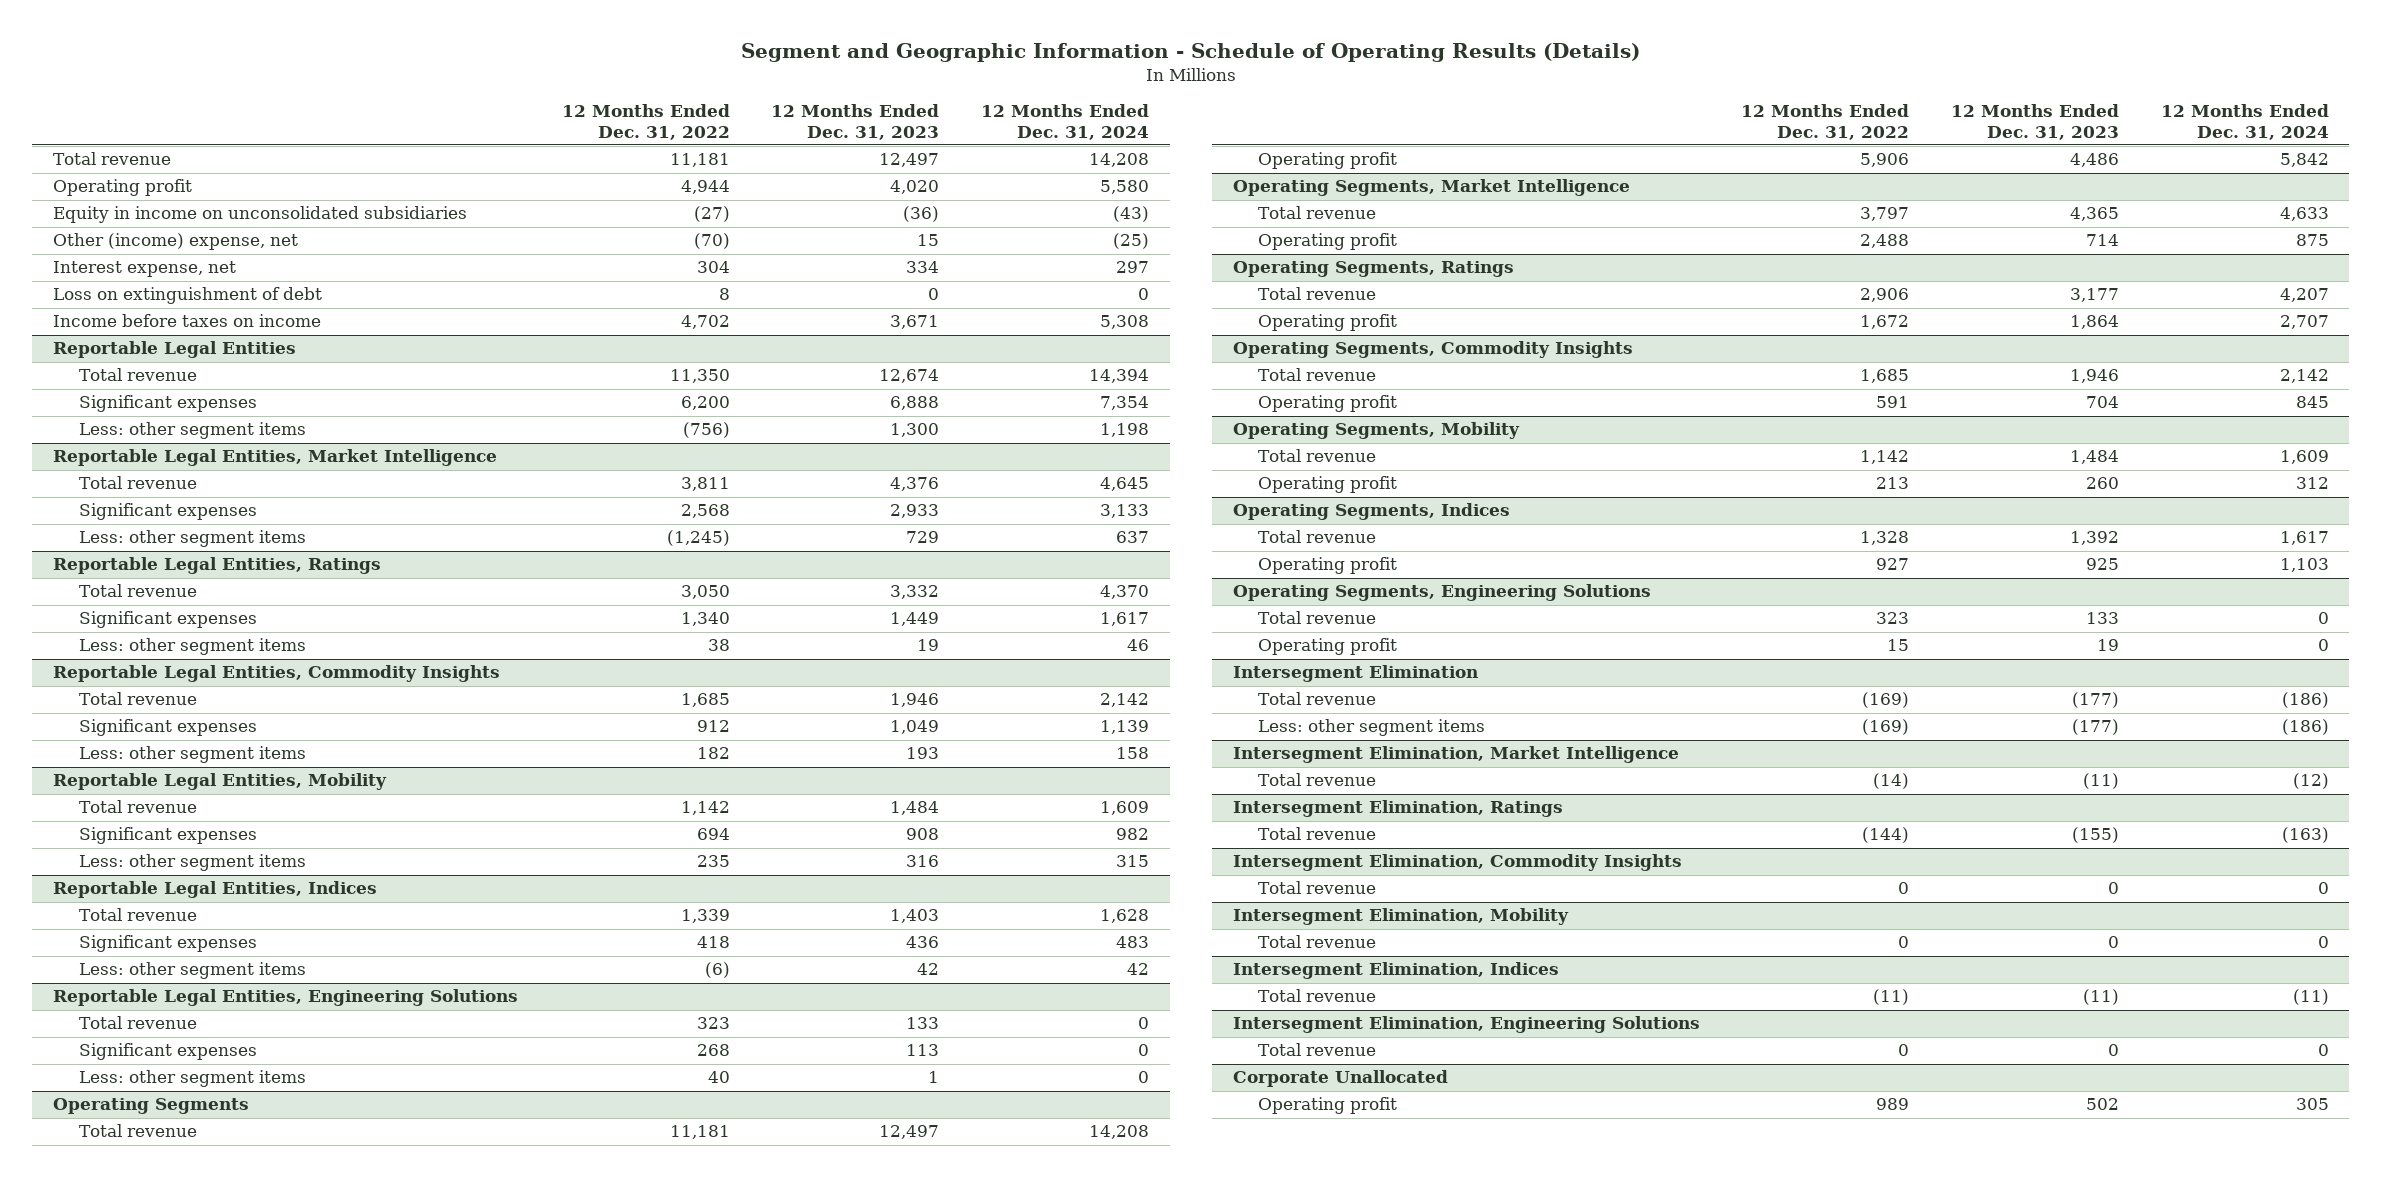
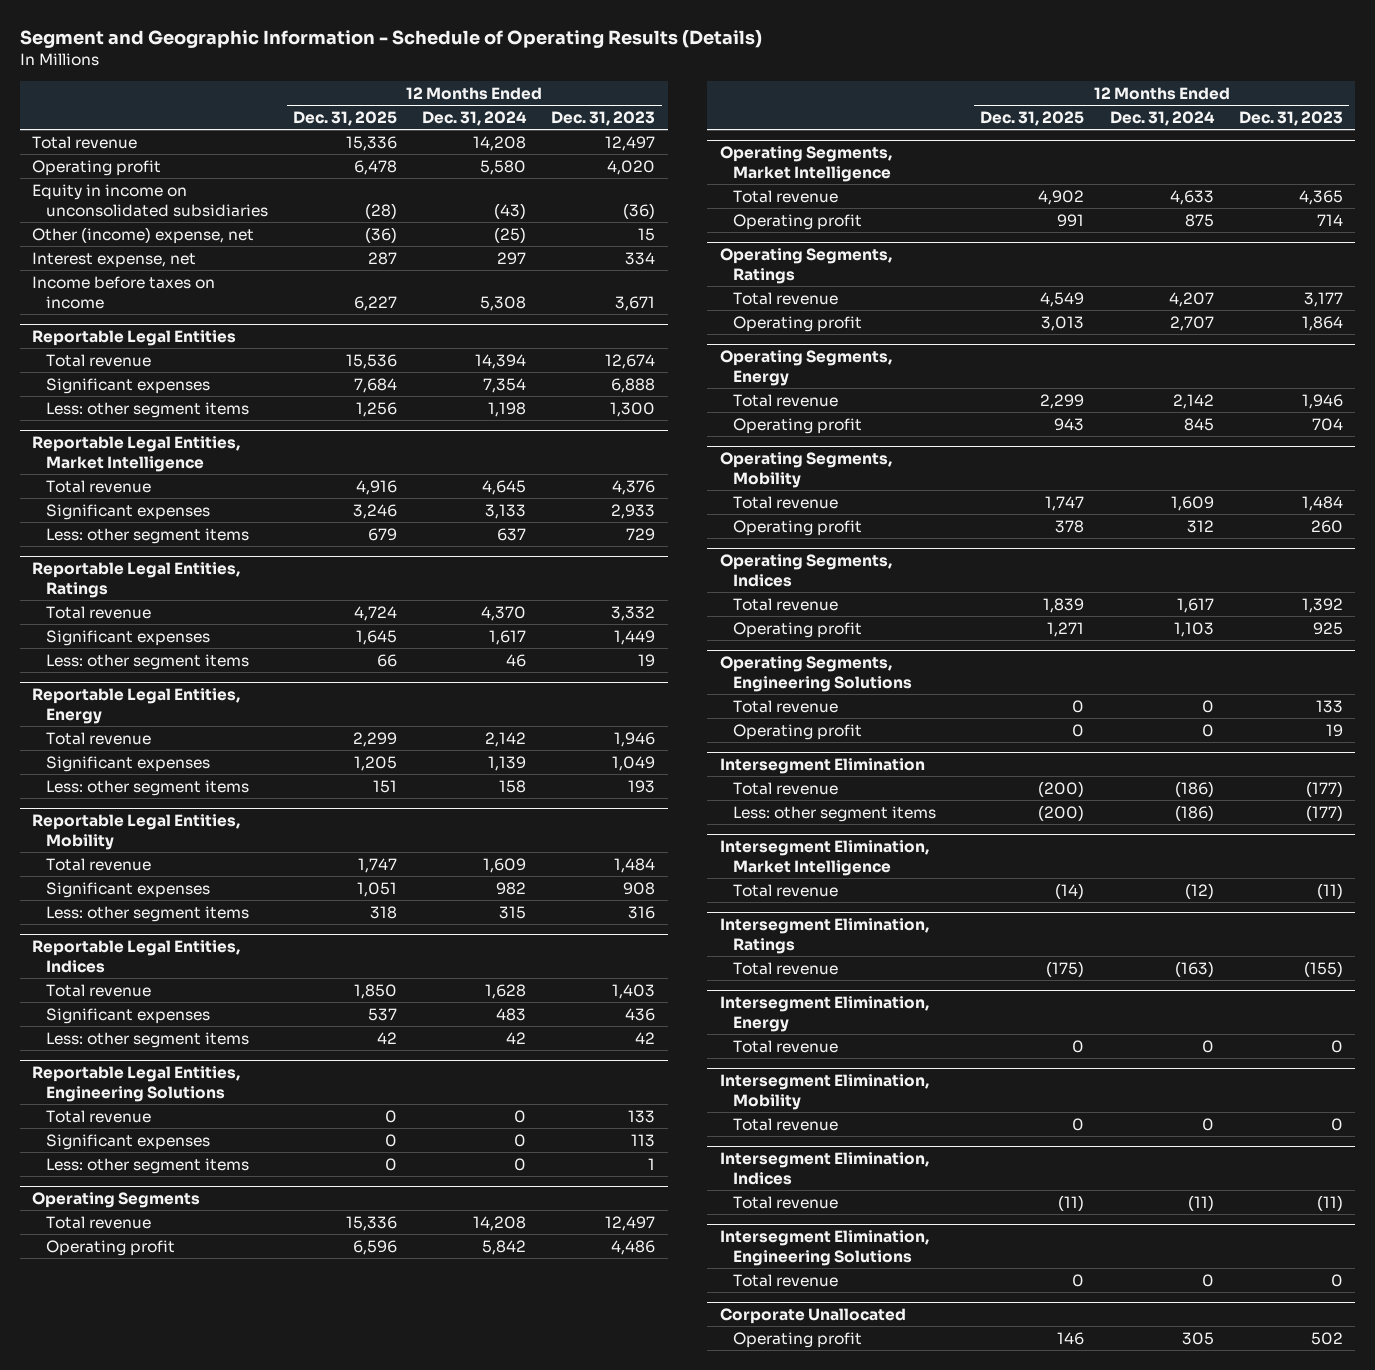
- | 12 Months Ended Dec. 31, 2022 | 12 Months Ended Dec. 31, 2023 | 12 Months Ended Dec. 31, 2024
+ | 12 Months Ended Dec. 31, 2025 | 12 Months Ended Dec. 31, 2024 | 12 Months Ended Dec. 31, 2023
- Loss on extinguishment of debt | 8 | 0 | 0
- Reportable Legal Entities, Commodity Insights
+ Reportable Legal Entities, Energy
- Operating Segments, Commodity Insights
+ Operating Segments, Energy
- Intersegment Elimination, Commodity Insights
+ Intersegment Elimination, Energy

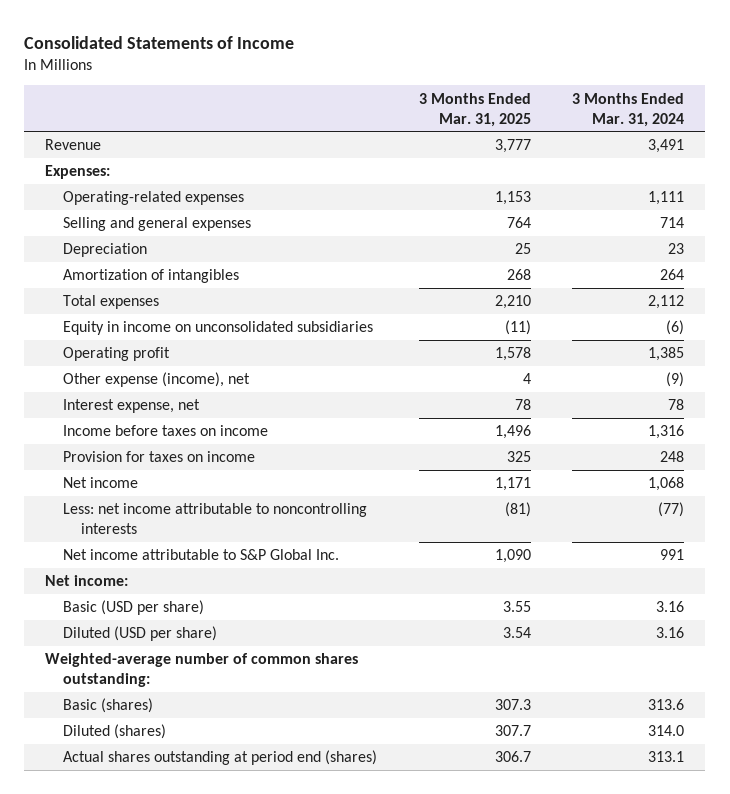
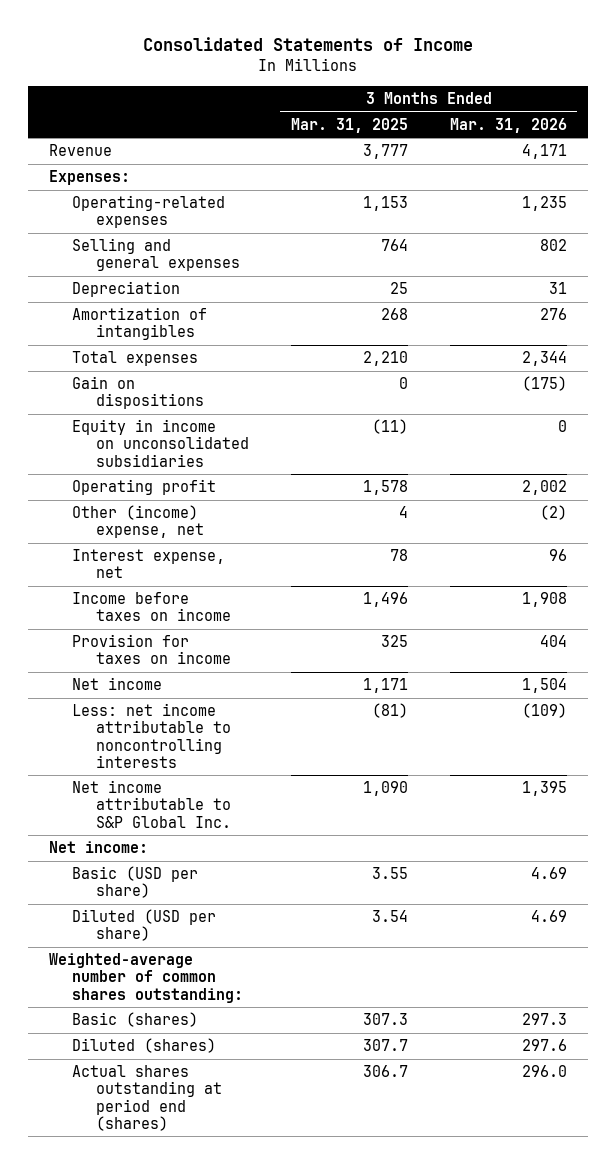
- | 3 Months Ended Mar. 31, 2025 | 3 Months Ended Mar. 31, 2024
+ | 3 Months Ended Mar. 31, 2025 | 3 Months Ended Mar. 31, 2026
+ Gain on dispositions | 0 | (175)
- Other expense (income), net | 4 | (9)
+ Other (income) expense, net | 4 | (2)

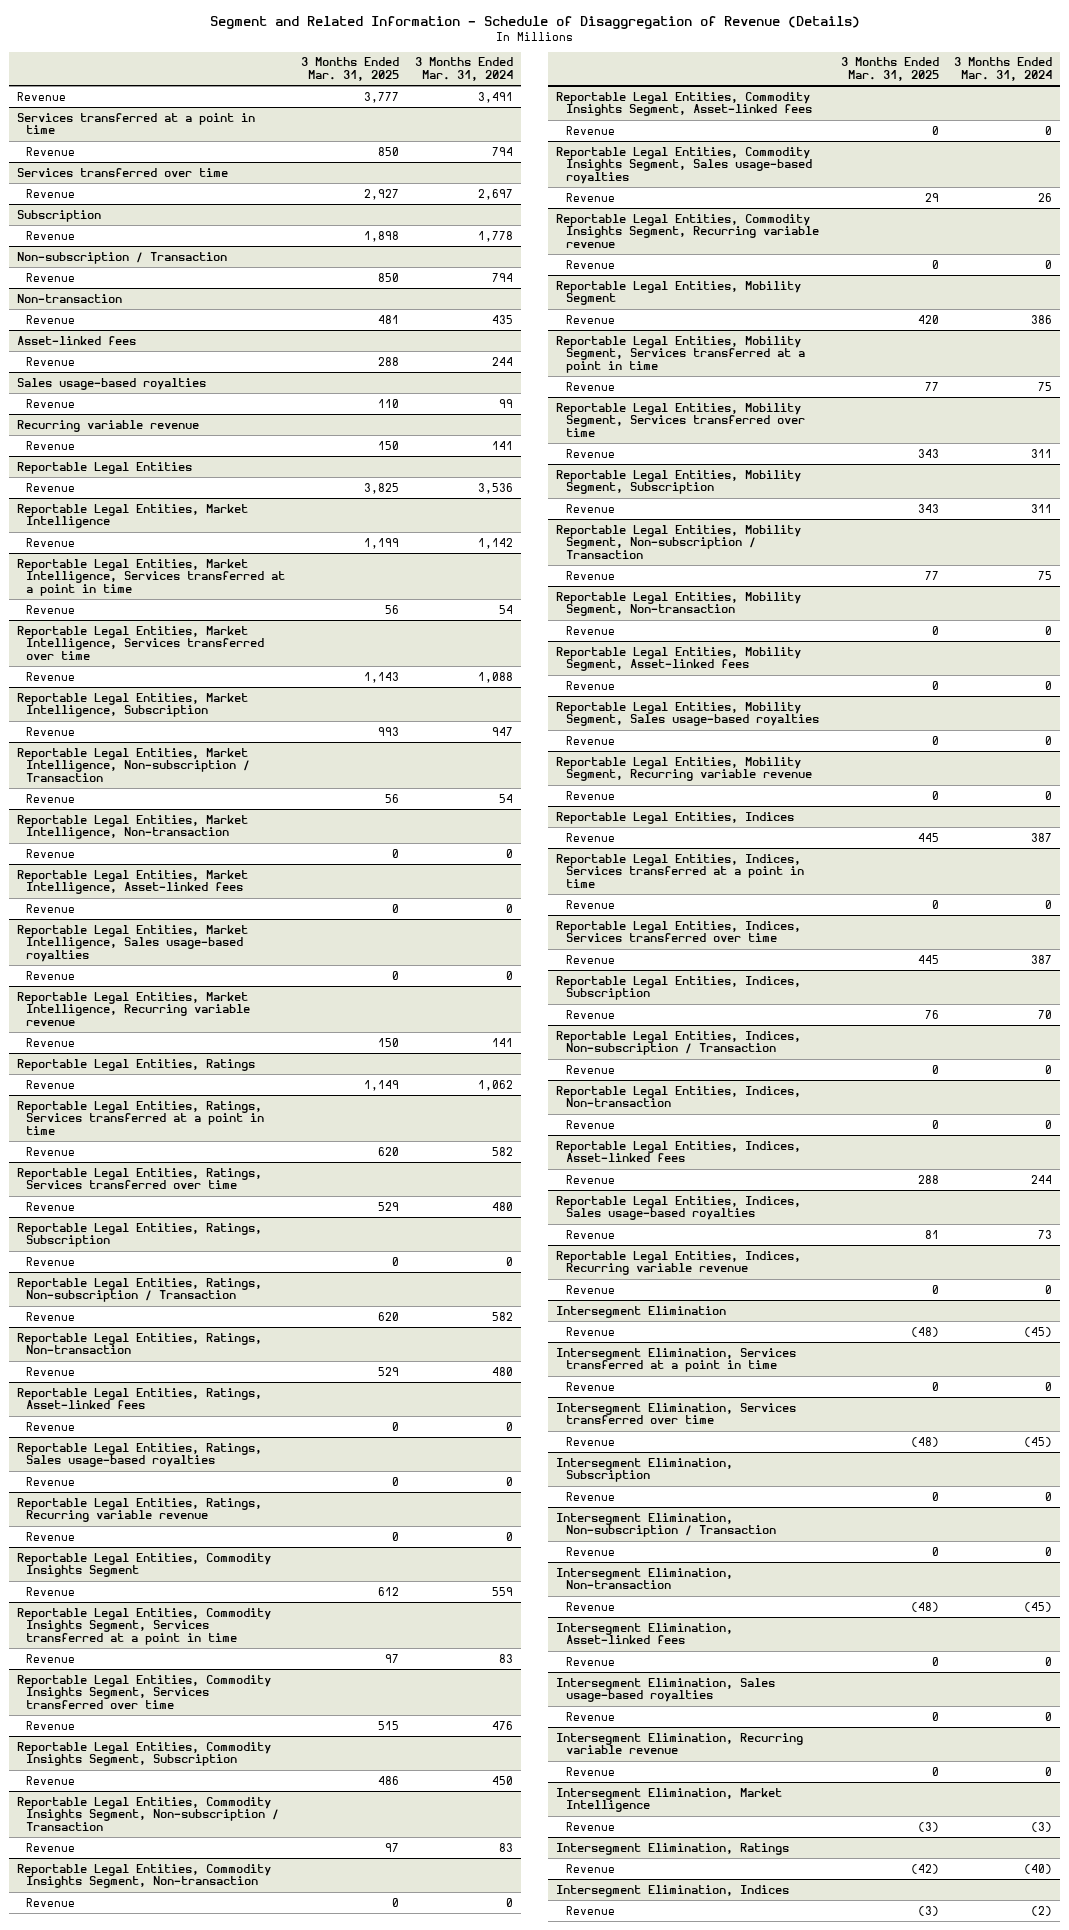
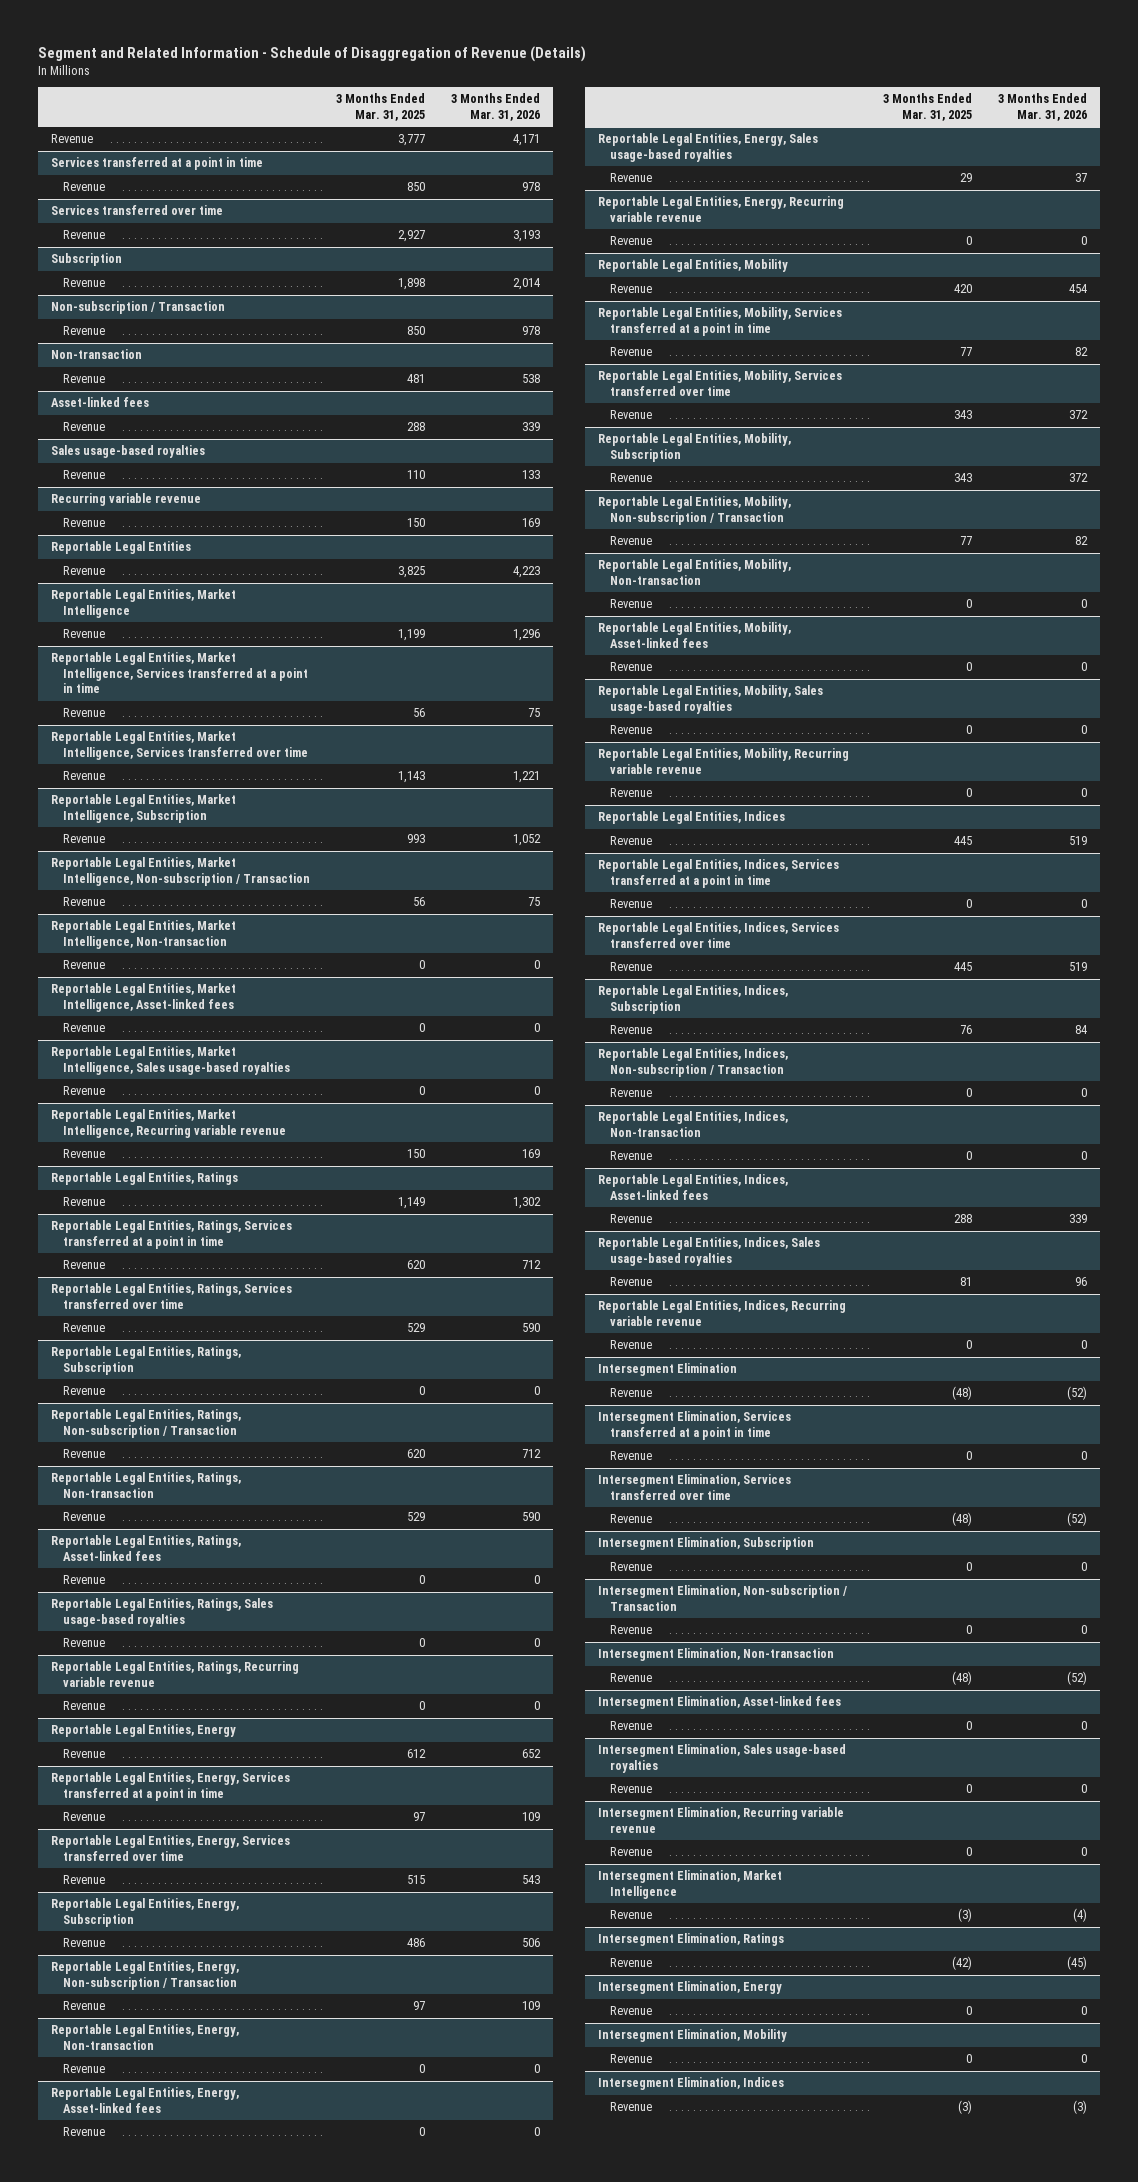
- | 3 Months Ended Mar. 31, 2025 | 3 Months Ended Mar. 31, 2024
+ | 3 Months Ended Mar. 31, 2025 | 3 Months Ended Mar. 31, 2026
- Reportable Legal Entities, Commodity Insights Segment
+ Reportable Legal Entities, Energy
- Reportable Legal Entities, Commodity Insights Segment, Services transferred at a point in time
+ Reportable Legal Entities, Energy, Services transferred at a point in time
- Reportable Legal Entities, Commodity Insights Segment, Services transferred over time
+ Reportable Legal Entities, Energy, Services transferred over time
- Reportable Legal Entities, Commodity Insights Segment, Subscription
+ Reportable Legal Entities, Energy, Subscription
- Reportable Legal Entities, Commodity Insights Segment, Non-subscription / Transaction
+ Reportable Legal Entities, Energy, Non-subscription / Transaction
- Reportable Legal Entities, Commodity Insights Segment, Non-transaction
+ Reportable Legal Entities, Energy, Non-transaction
- Reportable Legal Entities, Commodity Insights Segment, Asset-linked fees
+ Reportable Legal Entities, Energy, Asset-linked fees
- Reportable Legal Entities, Commodity Insights Segment, Sales usage-based royalties
+ Reportable Legal Entities, Energy, Sales usage-based royalties
- Reportable Legal Entities, Commodity Insights Segment, Recurring variable revenue
+ Reportable Legal Entities, Energy, Recurring variable revenue
- Reportable Legal Entities, Mobility Segment
+ Reportable Legal Entities, Mobility
- Reportable Legal Entities, Mobility Segment, Services transferred at a point in time
+ Reportable Legal Entities, Mobility, Services transferred at a point in time
- Reportable Legal Entities, Mobility Segment, Services transferred over time
+ Reportable Legal Entities, Mobility, Services transferred over time
- Reportable Legal Entities, Mobility Segment, Subscription
+ Reportable Legal Entities, Mobility, Subscription
- Reportable Legal Entities, Mobility Segment, Non-subscription / Transaction
+ Reportable Legal Entities, Mobility, Non-subscription / Transaction
- Reportable Legal Entities, Mobility Segment, Non-transaction
+ Reportable Legal Entities, Mobility, Non-transaction
- Reportable Legal Entities, Mobility Segment, Asset-linked fees
+ Reportable Legal Entities, Mobility, Asset-linked fees
- Reportable Legal Entities, Mobility Segment, Sales usage-based royalties
+ Reportable Legal Entities, Mobility, Sales usage-based royalties
- Reportable Legal Entities, Mobility Segment, Recurring variable revenue
+ Reportable Legal Entities, Mobility, Recurring variable revenue
+ Intersegment Elimination, Energy
+ Revenue | 0 | 0
+ Intersegment Elimination, Mobility
+ Revenue | 0 | 0

